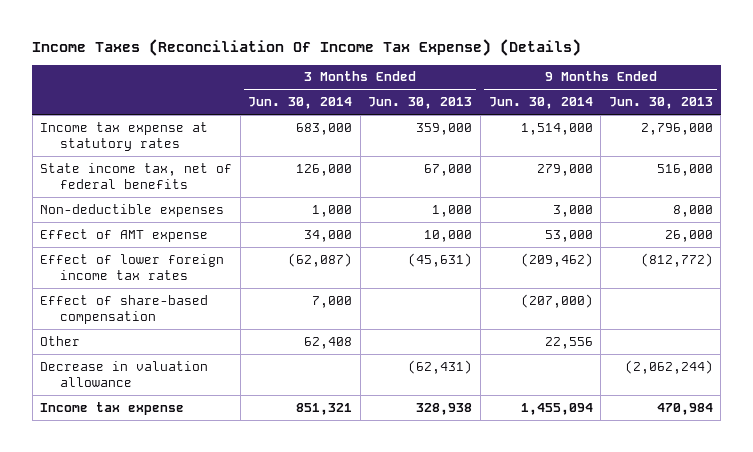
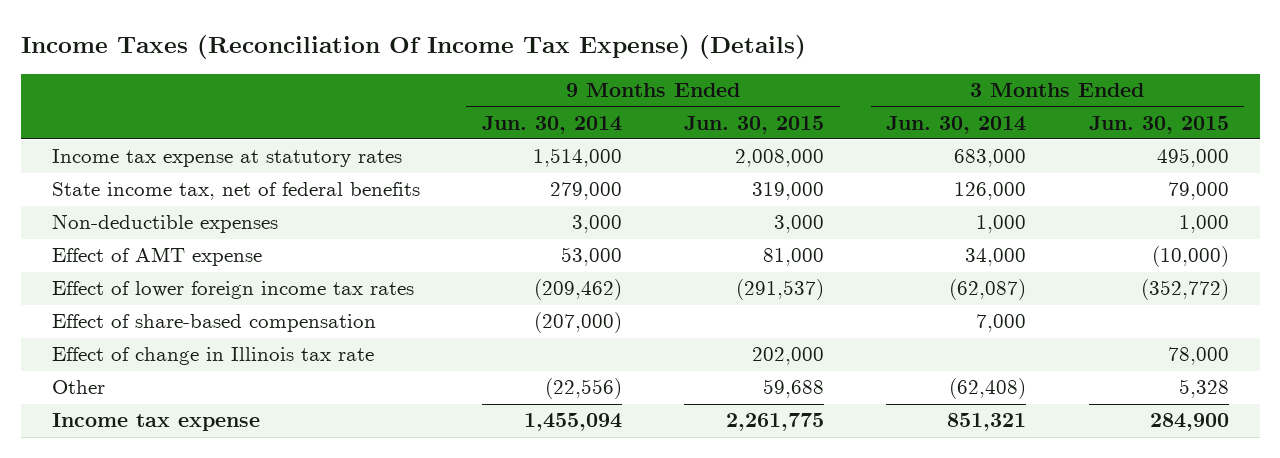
- | 3 Months Ended Jun. 30, 2014 | 3 Months Ended Jun. 30, 2013 | 9 Months Ended Jun. 30, 2014 | 9 Months Ended Jun. 30, 2013
+ | 9 Months Ended Jun. 30, 2014 | 9 Months Ended Jun. 30, 2015 | 3 Months Ended Jun. 30, 2014 | 3 Months Ended Jun. 30, 2015
- Other | 62,408 | | 22,556 |
- Decrease in valuation allowance | | (62,431) | | (2,062,244)
+ Effect of change in Illinois tax rate | | 202,000 | | 78,000
+ Other | (22,556) | 59,688 | (62,408) | 5,328

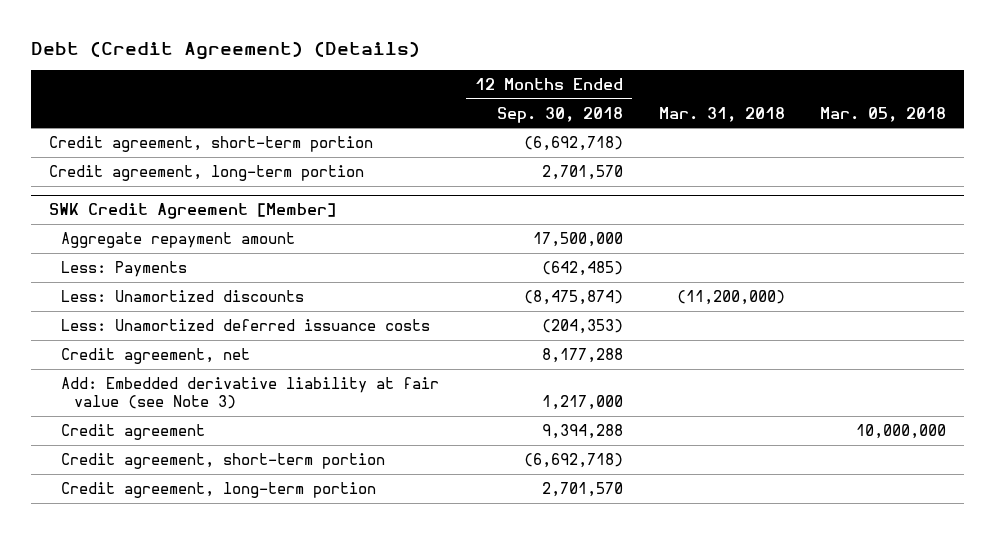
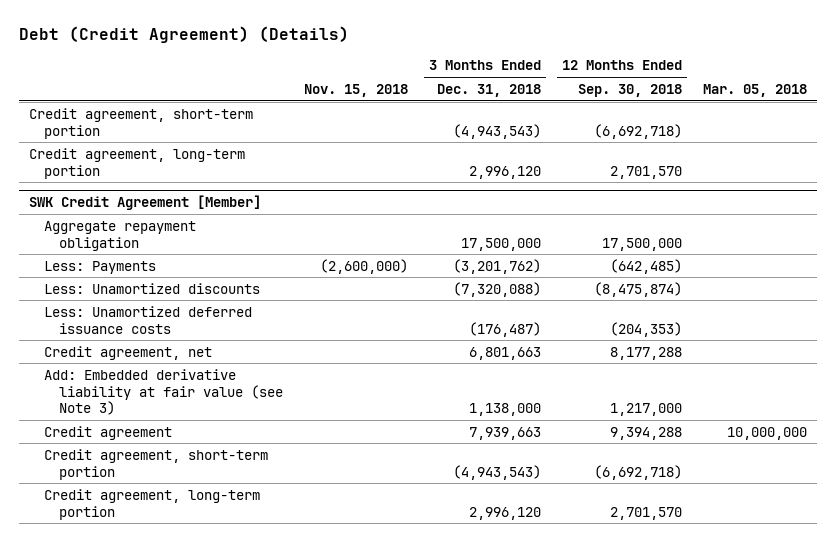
- | 12 Months Ended Sep. 30, 2018 | Mar. 31, 2018 | Mar. 05, 2018
+ | Nov. 15, 2018 | 3 Months Ended Dec. 31, 2018 | 12 Months Ended Sep. 30, 2018 | Mar. 05, 2018
@ SWK Credit Agreement [Member]
- Aggregate repayment amount | 17,500,000 | |
+ Aggregate repayment obligation | | 17,500,000 | 17,500,000 |

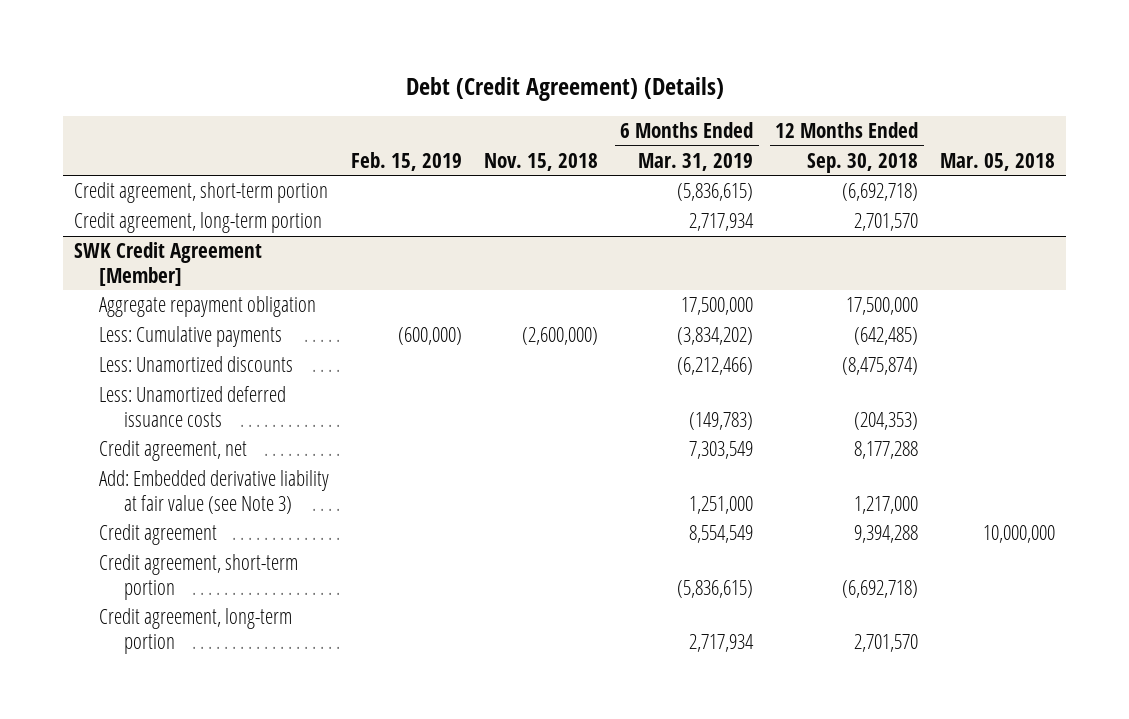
- | Nov. 15, 2018 | 3 Months Ended Dec. 31, 2018 | 12 Months Ended Sep. 30, 2018 | Mar. 05, 2018
+ | Feb. 15, 2019 | Nov. 15, 2018 | 6 Months Ended Mar. 31, 2019 | 12 Months Ended Sep. 30, 2018 | Mar. 05, 2018
@ SWK Credit Agreement [Member]
- Less: Payments | (2,600,000) | (3,201,762) | (642,485) |
+ Less: Cumulative payments | (600,000) | (2,600,000) | (3,834,202) | (642,485) |

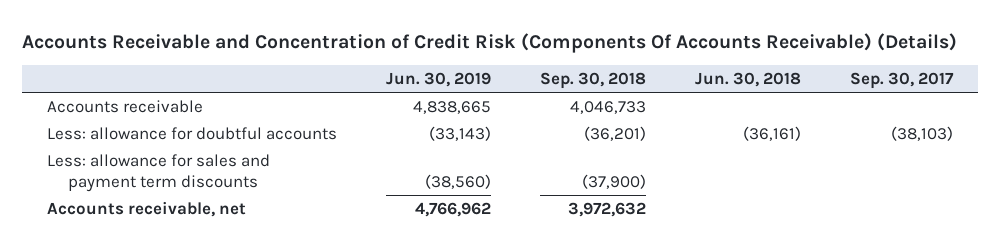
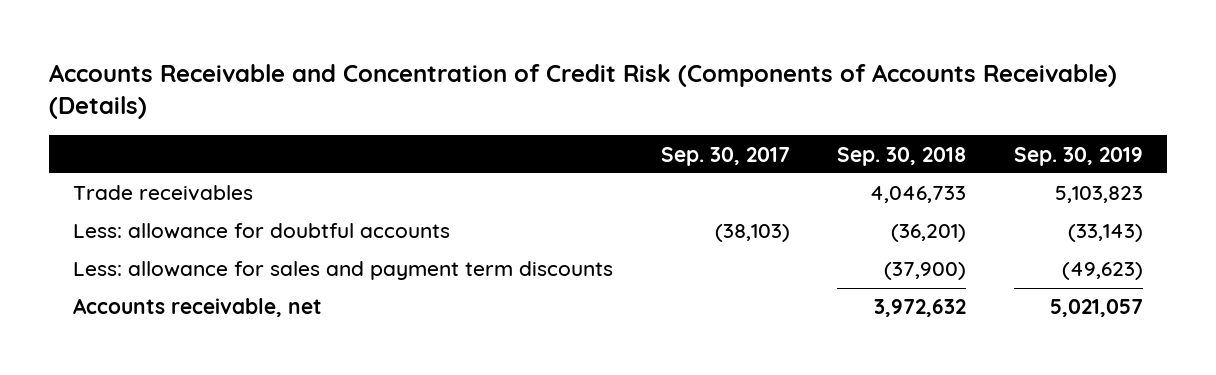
- Accounts Receivable and Concentration of Credit Risk (Components Of Accounts Receivable) (Details)
+ Accounts Receivable and Concentration of Credit Risk (Components of Accounts Receivable) (Details)
- | Jun. 30, 2019 | Sep. 30, 2018 | Jun. 30, 2018 | Sep. 30, 2017
+ | Sep. 30, 2017 | Sep. 30, 2018 | Sep. 30, 2019
- Accounts receivable | 4,838,665 | 4,046,733 | |
+ Trade receivables | | 4,046,733 | 5,103,823

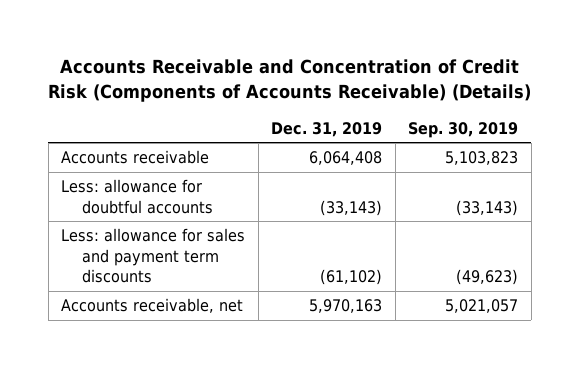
- | Sep. 30, 2017 | Sep. 30, 2018 | Sep. 30, 2019
+ | Dec. 31, 2019 | Sep. 30, 2019
- Trade receivables | | 4,046,733 | 5,103,823
+ Accounts receivable | 6,064,408 | 5,103,823

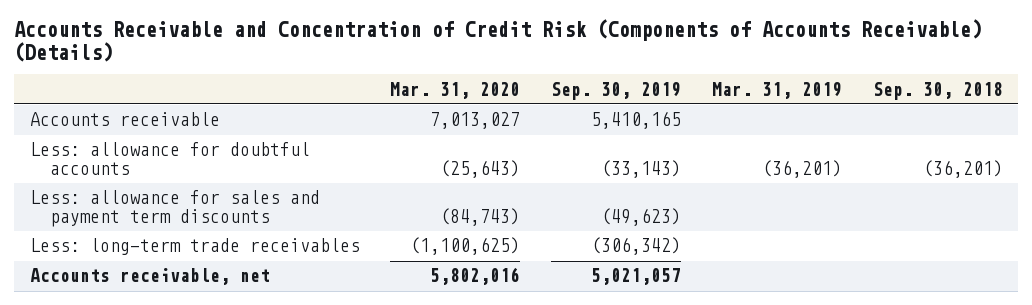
- | Dec. 31, 2019 | Sep. 30, 2019
+ | Mar. 31, 2020 | Sep. 30, 2019 | Mar. 31, 2019 | Sep. 30, 2018
- Accounts receivable | 6,064,408 | 5,103,823
+ Accounts receivable | 7,013,027 | 5,410,165 | |
+ Less: long-term trade receivables | (1,100,625) | (306,342) | |

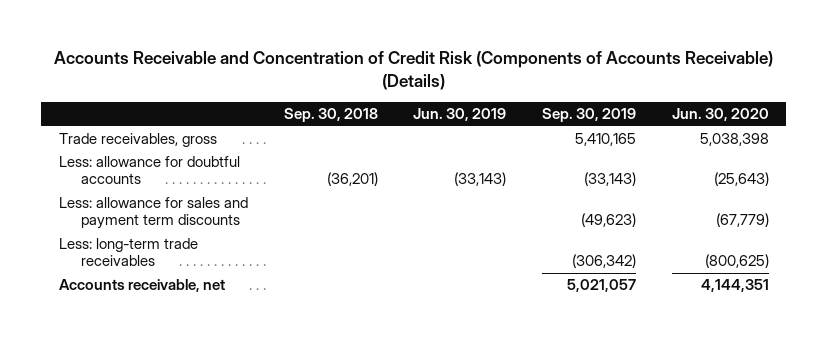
- | Mar. 31, 2020 | Sep. 30, 2019 | Mar. 31, 2019 | Sep. 30, 2018
+ | Sep. 30, 2018 | Jun. 30, 2019 | Sep. 30, 2019 | Jun. 30, 2020
- Accounts receivable | 7,013,027 | 5,410,165 | |
+ Trade receivables, gross | | | 5,410,165 | 5,038,398

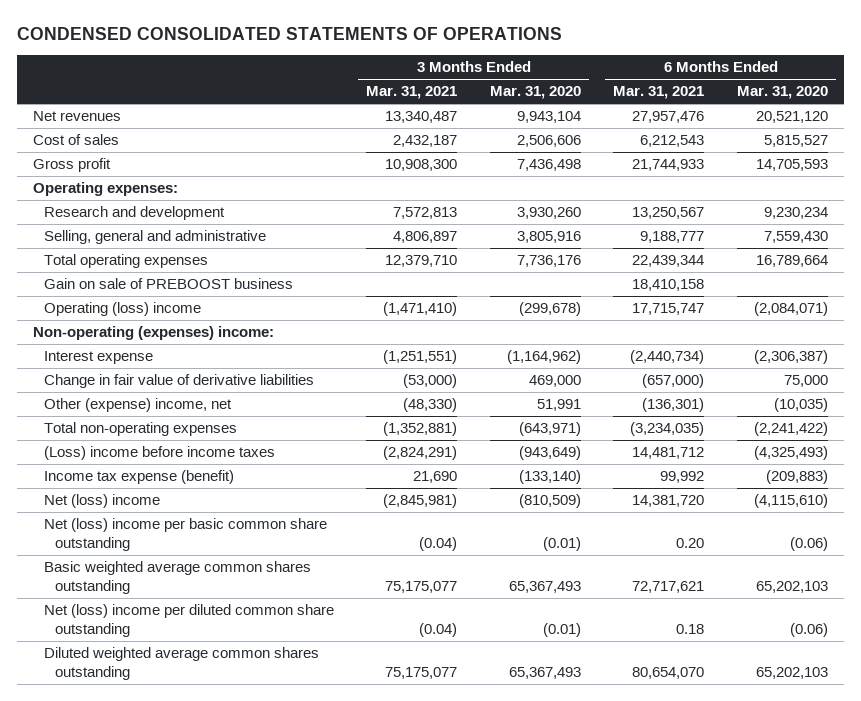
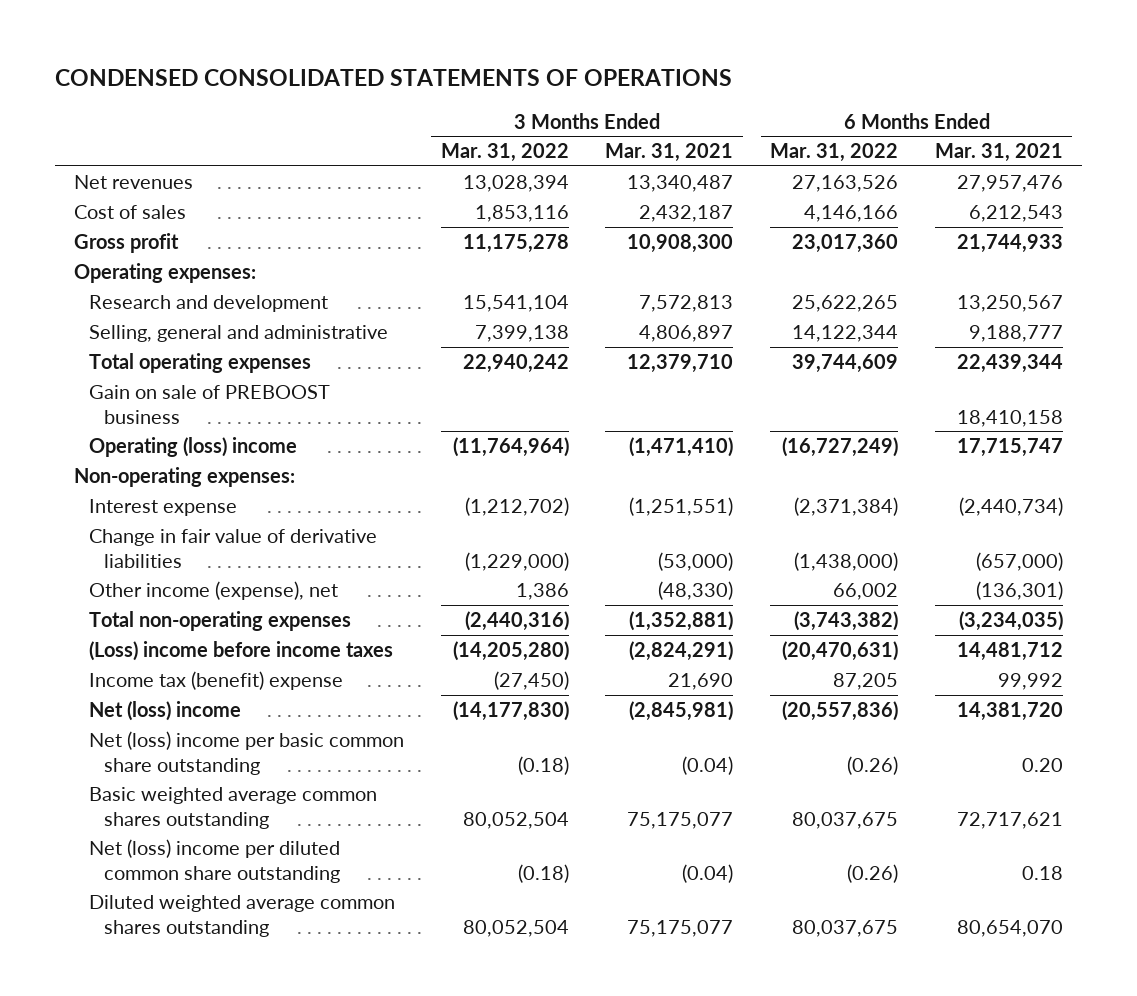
- | 3 Months Ended Mar. 31, 2021 | 3 Months Ended Mar. 31, 2020 | 6 Months Ended Mar. 31, 2021 | 6 Months Ended Mar. 31, 2020
+ | 3 Months Ended Mar. 31, 2022 | 3 Months Ended Mar. 31, 2021 | 6 Months Ended Mar. 31, 2022 | 6 Months Ended Mar. 31, 2021
- Non-operating (expenses) income:
+ Non-operating expenses:
- Other (expense) income, net | (48,330) | 51,991 | (136,301) | (10,035)
+ Other income (expense), net | 1,386 | (48,330) | 66,002 | (136,301)
- Income tax expense (benefit) | 21,690 | (133,140) | 99,992 | (209,883)
+ Income tax (benefit) expense | (27,450) | 21,690 | 87,205 | 99,992

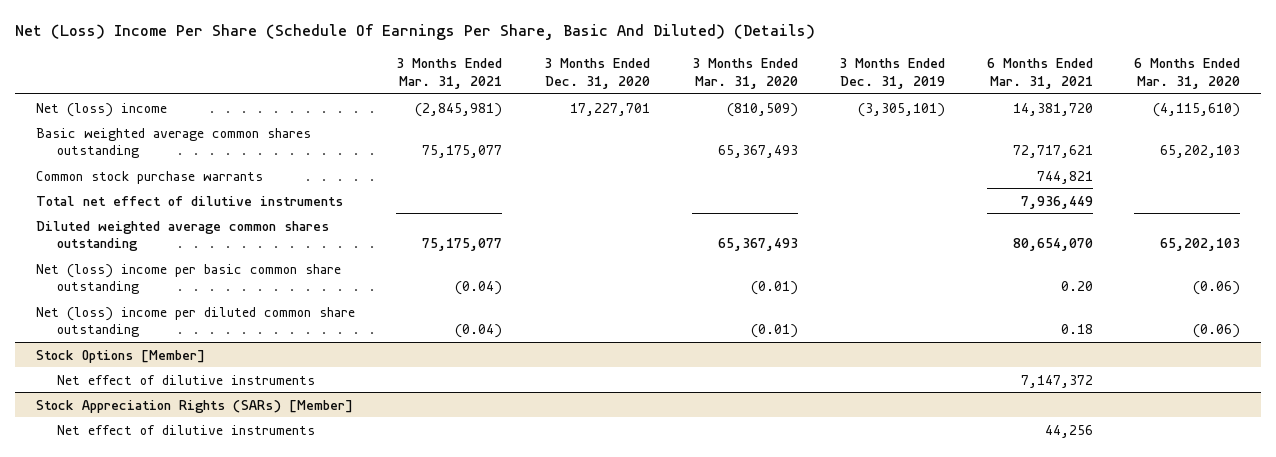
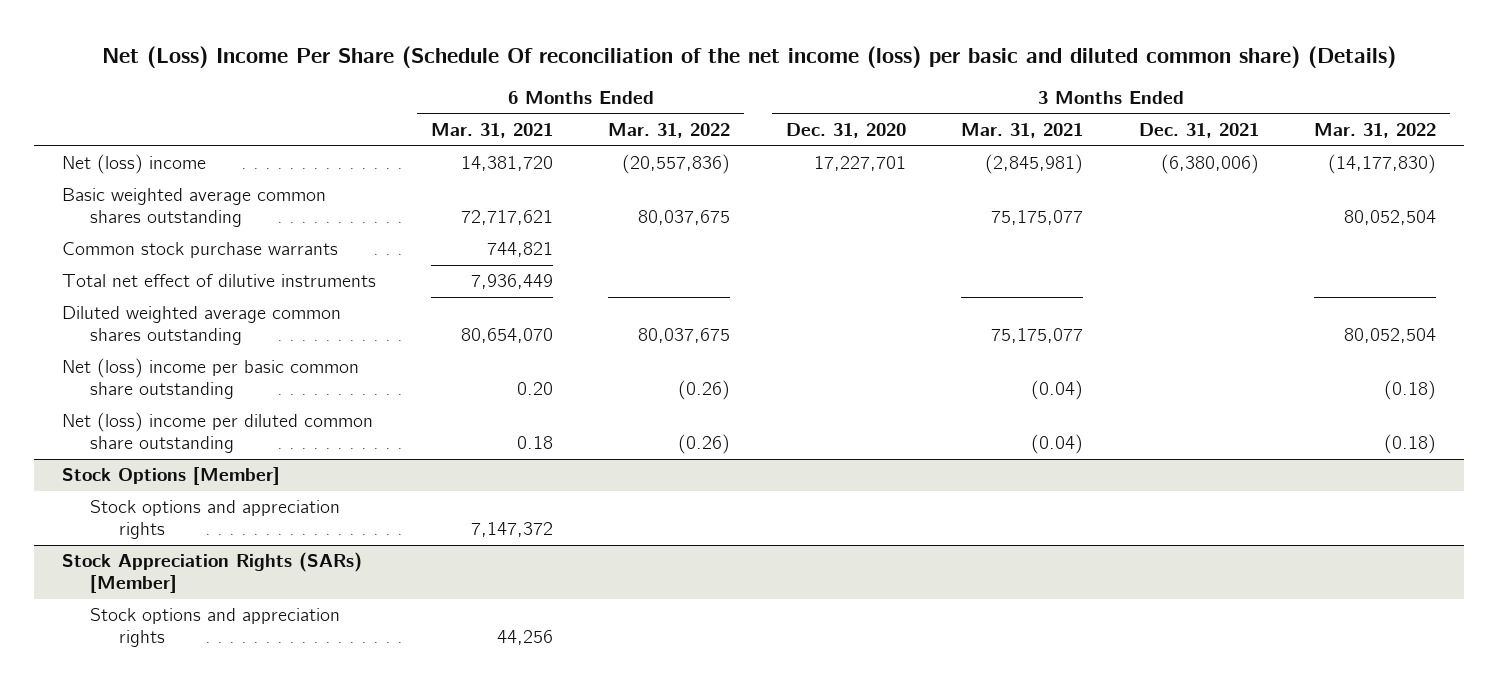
- Net (Loss) Income Per Share (Schedule Of Earnings Per Share, Basic And Diluted) (Details)
+ Net (Loss) Income Per Share (Schedule Of reconciliation of the net income (loss) per basic and diluted common share) (Details)
- | 3 Months Ended Mar. 31, 2021 | 3 Months Ended Dec. 31, 2020 | 3 Months Ended Mar. 31, 2020 | 3 Months Ended Dec. 31, 2019 | 6 Months Ended Mar. 31, 2021 | 6 Months Ended Mar. 31, 2020
+ | 6 Months Ended Mar. 31, 2021 | 6 Months Ended Mar. 31, 2022 | 3 Months Ended Dec. 31, 2020 | 3 Months Ended Mar. 31, 2021 | 3 Months Ended Dec. 31, 2021 | 3 Months Ended Mar. 31, 2022
@ Stock Options [Member]
- Net effect of dilutive instruments | | | | | 7,147,372 |
+ Stock options and appreciation rights | 7,147,372 | | | | |
@ Stock Appreciation Rights (SARs) [Member]
- Net effect of dilutive instruments | | | | | 44,256 |
+ Stock options and appreciation rights | 44,256 | | | | |

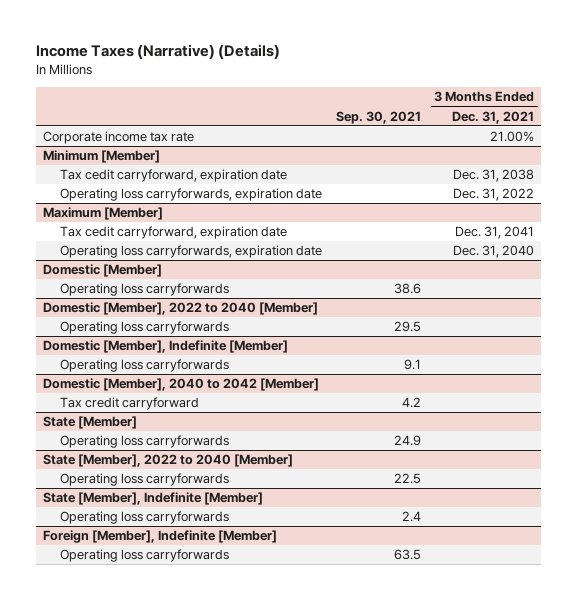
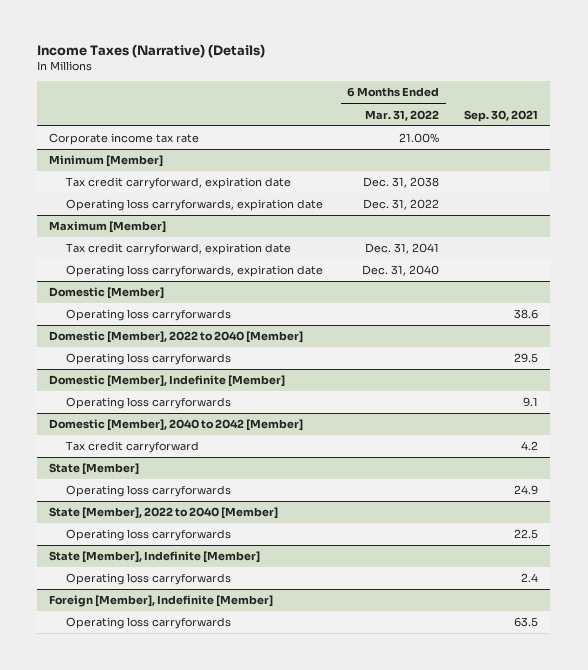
- | Sep. 30, 2021 | 3 Months Ended Dec. 31, 2021
+ | 6 Months Ended Mar. 31, 2022 | Sep. 30, 2021
@ Minimum [Member]
- Tax cedit carryforward, expiration date | | Dec. 31, 2038
+ Tax credit carryforward, expiration date | Dec. 31, 2038 |
@ Maximum [Member]
- Tax cedit carryforward, expiration date | | Dec. 31, 2041
+ Tax credit carryforward, expiration date | Dec. 31, 2041 |

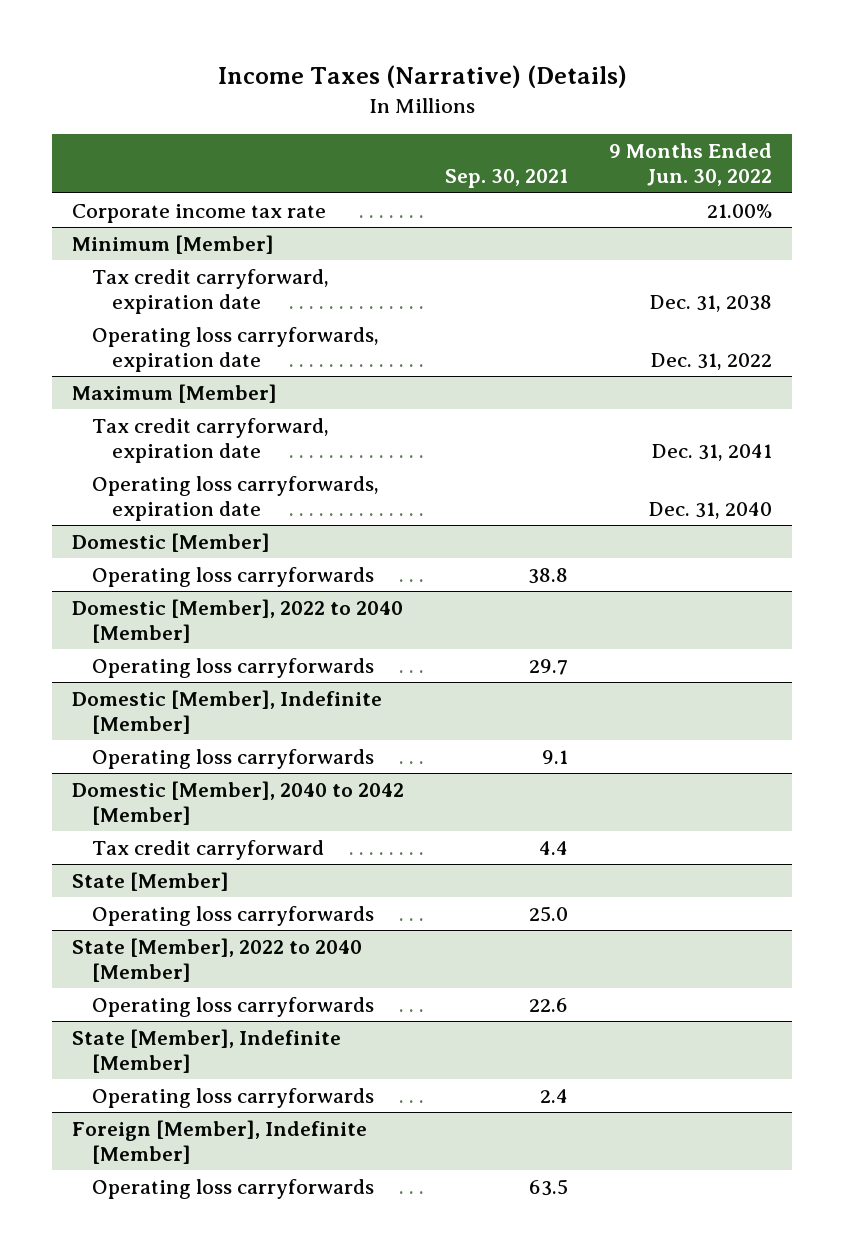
- | 6 Months Ended Mar. 31, 2022 | Sep. 30, 2021
+ | Sep. 30, 2021 | 9 Months Ended Jun. 30, 2022
@ Domestic [Member]
- Operating loss carryforwards | | 38.6
+ Operating loss carryforwards | 38.8 |
@ Domestic [Member], 2022 to 2040 [Member]
- Operating loss carryforwards | | 29.5
+ Operating loss carryforwards | 29.7 |
@ Domestic [Member], 2040 to 2042 [Member]
- Tax credit carryforward | | 4.2
+ Tax credit carryforward | 4.4 |
@ State [Member]
- Operating loss carryforwards | | 24.9
+ Operating loss carryforwards | 25.0 |
@ State [Member], 2022 to 2040 [Member]
- Operating loss carryforwards | | 22.5
+ Operating loss carryforwards | 22.6 |

